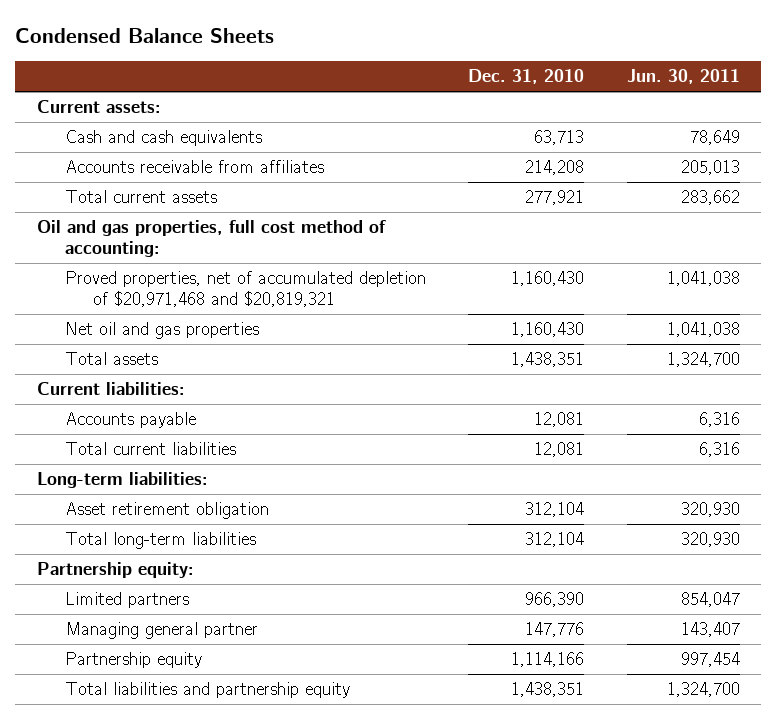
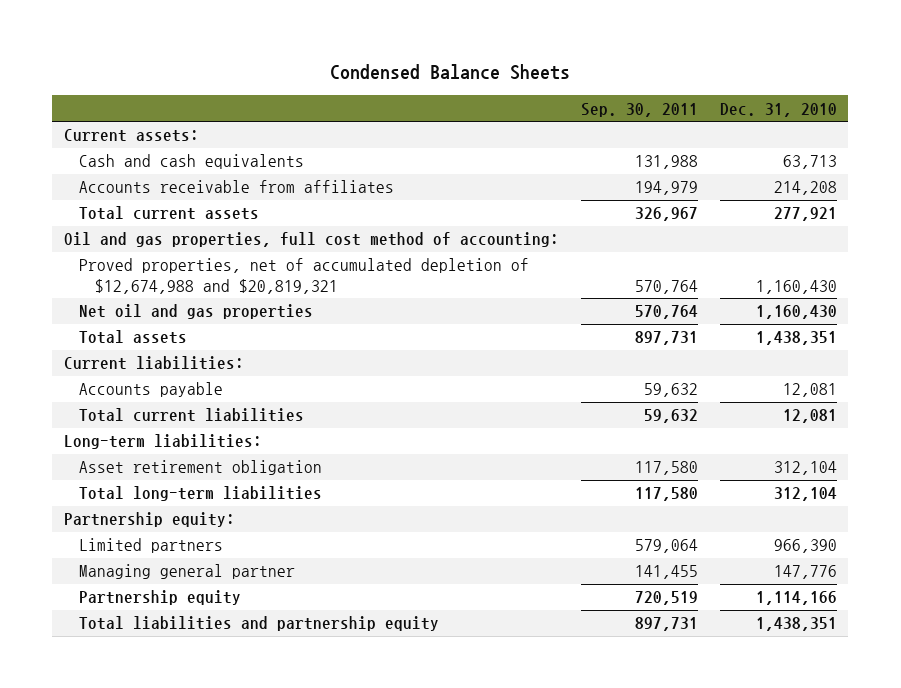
- | Dec. 31, 2010 | Jun. 30, 2011
+ | Sep. 30, 2011 | Dec. 31, 2010
- Proved properties, net of accumulated depletion of $20,971,468 and $20,819,321 | 1,160,430 | 1,041,038
+ Proved properties, net of accumulated depletion of $12,674,988 and $20,819,321 | 570,764 | 1,160,430

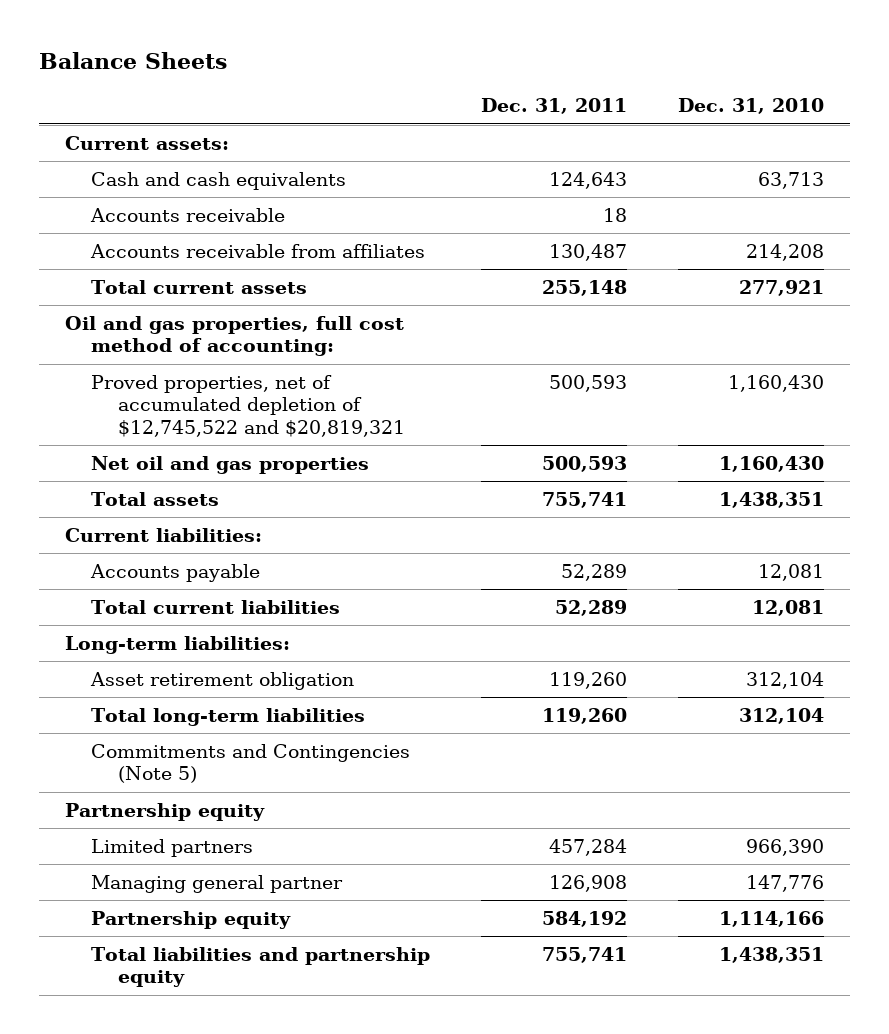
- Condensed Balance Sheets
+ Balance Sheets
- | Sep. 30, 2011 | Dec. 31, 2010
+ | Dec. 31, 2011 | Dec. 31, 2010
+ Accounts receivable | 18 |
- Proved properties, net of accumulated depletion of $12,674,988 and $20,819,321 | 570,764 | 1,160,430
+ Proved properties, net of accumulated depletion of $12,745,522 and $20,819,321 | 500,593 | 1,160,430
- Partnership equity:
+ Commitments and Contingencies (Note 5)
+ Partnership equity

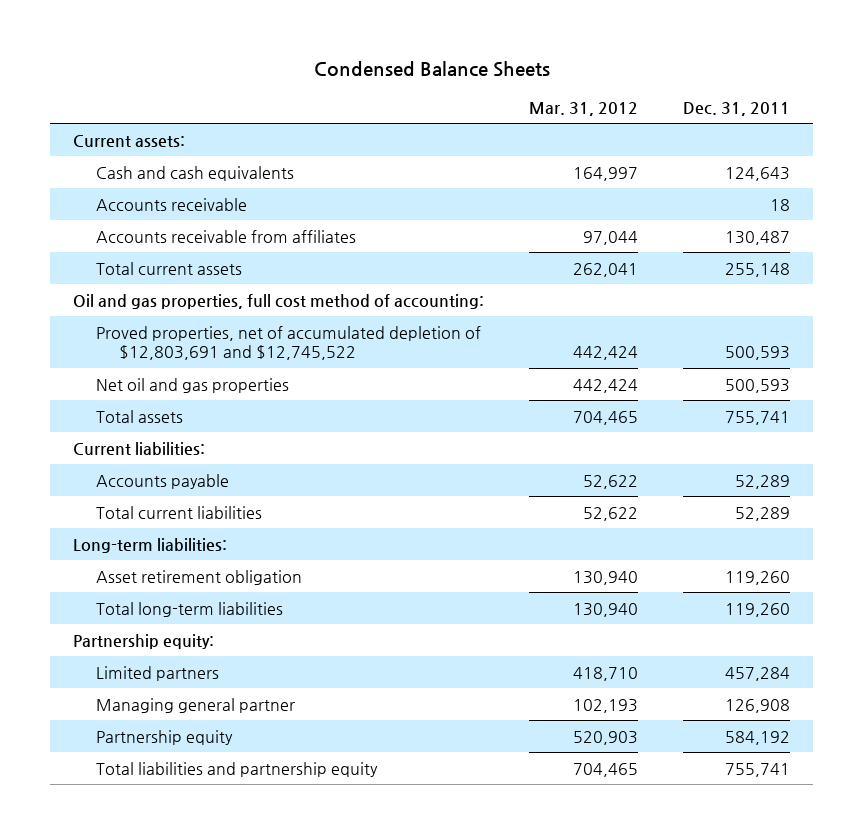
- Balance Sheets
+ Condensed Balance Sheets
- | Dec. 31, 2011 | Dec. 31, 2010
+ | Mar. 31, 2012 | Dec. 31, 2011
- Proved properties, net of accumulated depletion of $12,745,522 and $20,819,321 | 500,593 | 1,160,430
+ Proved properties, net of accumulated depletion of $12,803,691 and $12,745,522 | 442,424 | 500,593
- Commitments and Contingencies (Note 5)
- Partnership equity
+ Partnership equity:

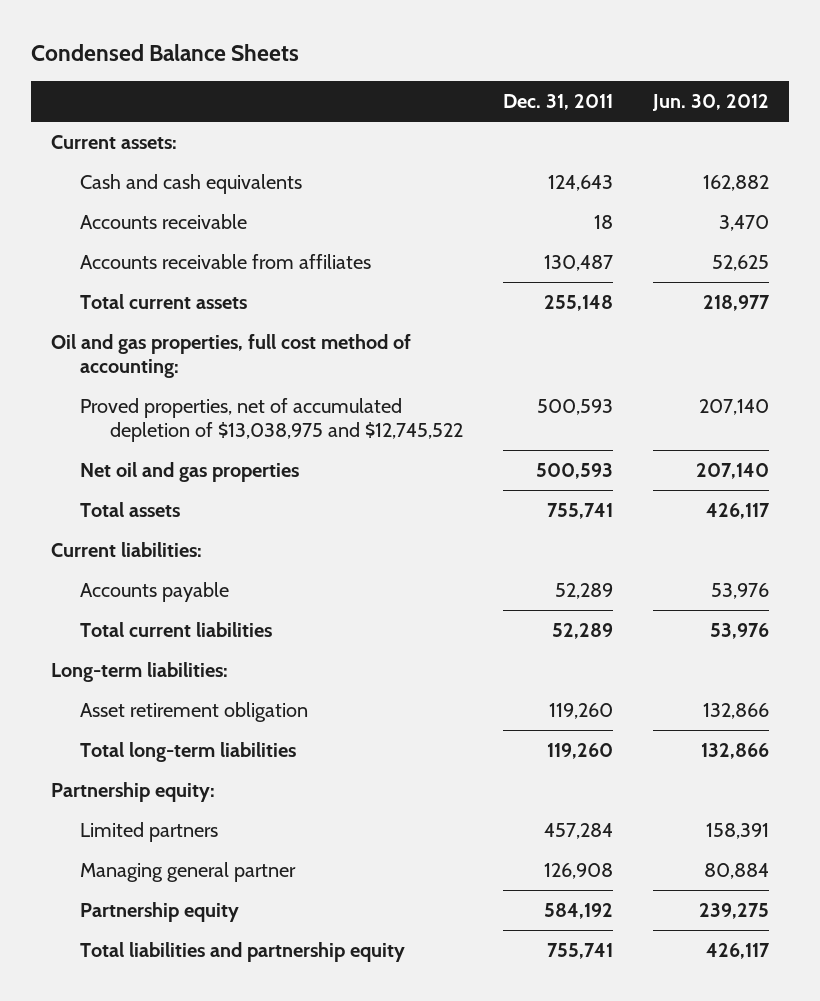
- | Mar. 31, 2012 | Dec. 31, 2011
+ | Dec. 31, 2011 | Jun. 30, 2012
- Proved properties, net of accumulated depletion of $12,803,691 and $12,745,522 | 442,424 | 500,593
+ Proved properties, net of accumulated depletion of $13,038,975 and $12,745,522 | 500,593 | 207,140

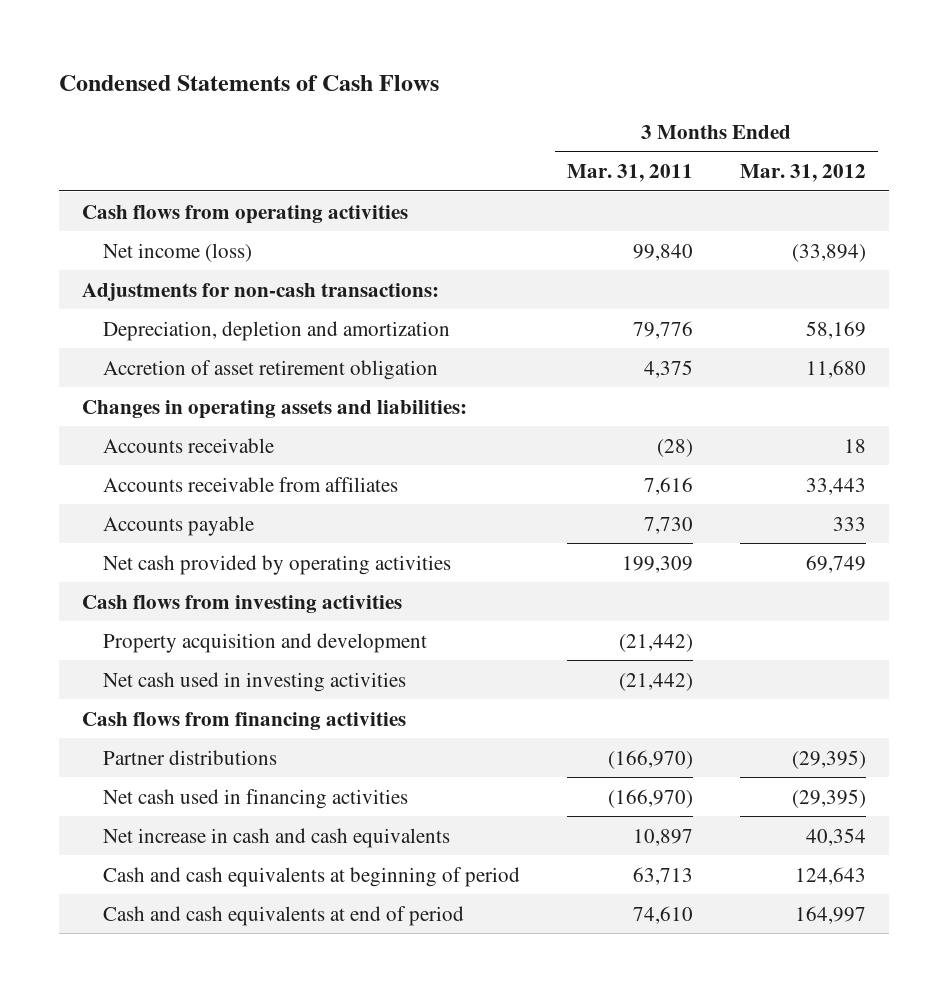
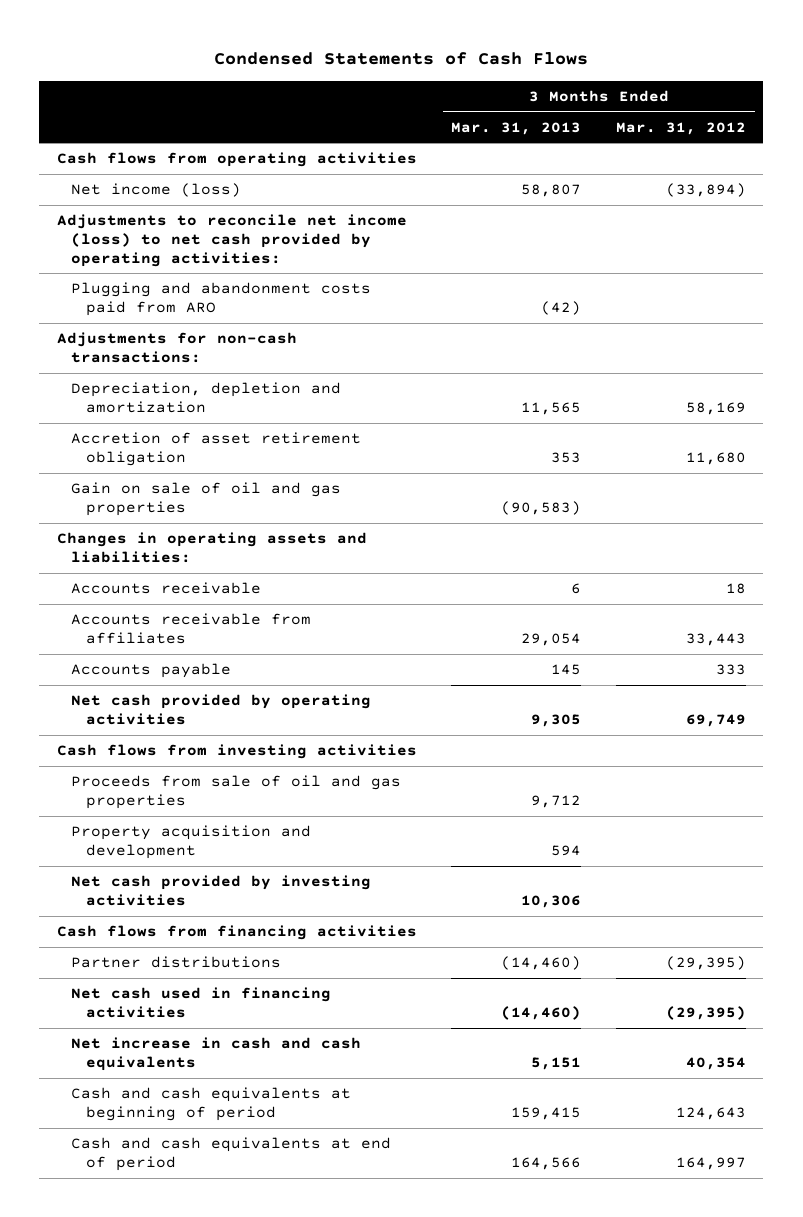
- | 3 Months Ended Mar. 31, 2011 | 3 Months Ended Mar. 31, 2012
+ | 3 Months Ended Mar. 31, 2013 | 3 Months Ended Mar. 31, 2012
+ Adjustments to reconcile net income (loss) to net cash provided by operating activities:
+ Plugging and abandonment costs paid from ARO | (42) |
+ Gain on sale of oil and gas properties | (90,583) |
+ Proceeds from sale of oil and gas properties | 9,712 |
- Net cash used in investing activities | (21,442) |
+ Net cash provided by investing activities | 10,306 |

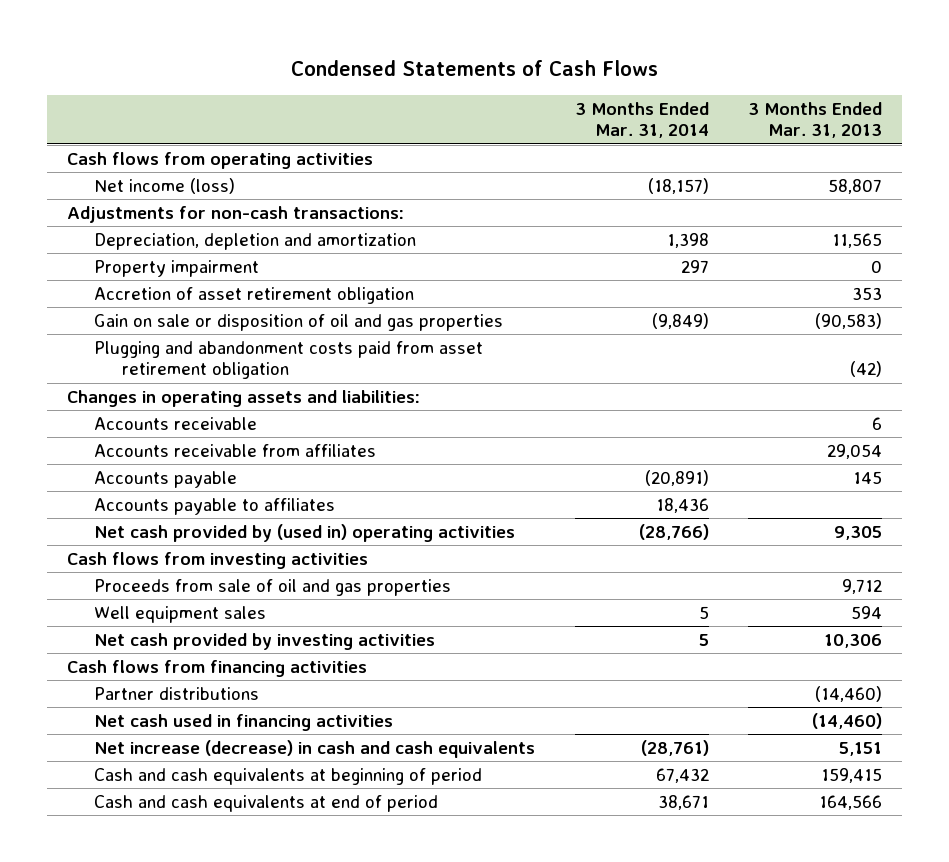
- | 3 Months Ended Mar. 31, 2013 | 3 Months Ended Mar. 31, 2012
+ | 3 Months Ended Mar. 31, 2014 | 3 Months Ended Mar. 31, 2013
- Adjustments to reconcile net income (loss) to net cash provided by operating activities:
- Plugging and abandonment costs paid from ARO | (42) |
+ Property impairment | 297 | 0
- Gain on sale of oil and gas properties | (90,583) |
+ Gain on sale or disposition of oil and gas properties | (9,849) | (90,583)
+ Plugging and abandonment costs paid from asset retirement obligation | | (42)
- Net cash provided by operating activities | 9,305 | 69,749
+ Accounts payable to affiliates | 18,436 |
+ Net cash provided by (used in) operating activities | (28,766) | 9,305
- Property acquisition and development | 594 |
+ Well equipment sales | 5 | 594
- Net increase in cash and cash equivalents | 5,151 | 40,354
+ Net increase (decrease) in cash and cash equivalents | (28,761) | 5,151

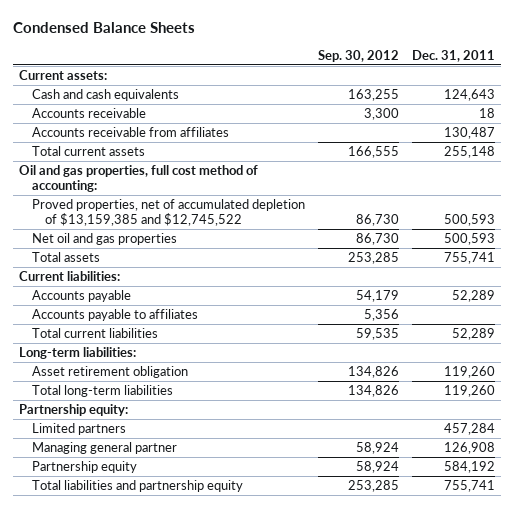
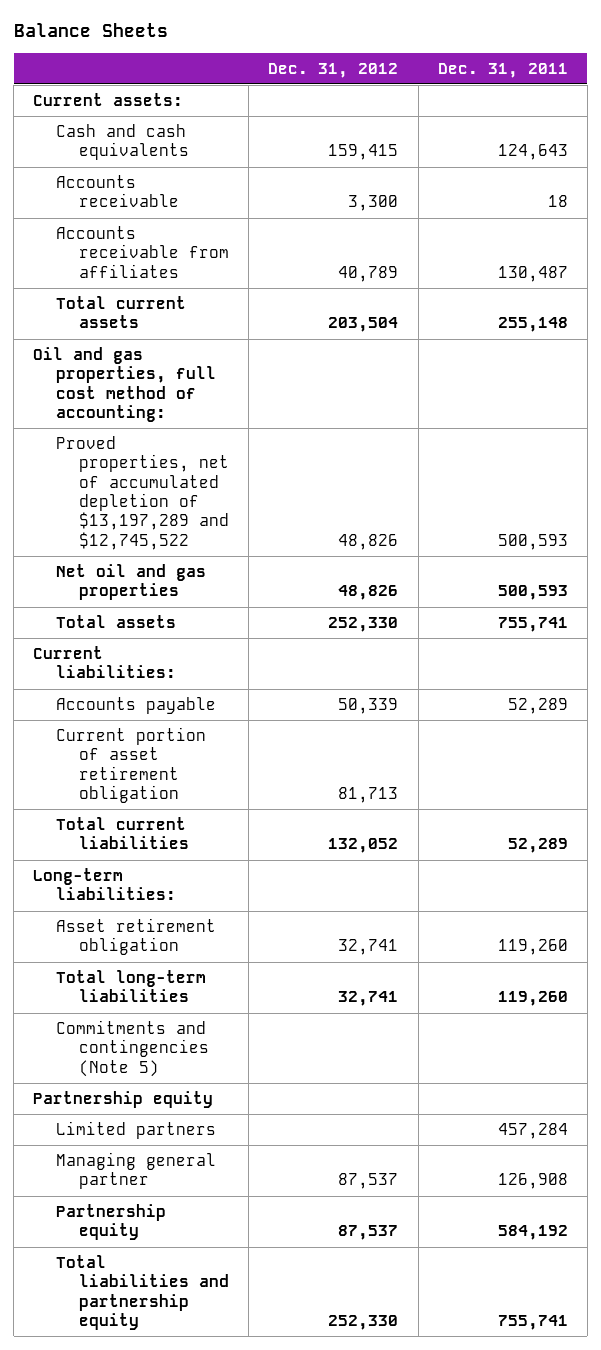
- Condensed Balance Sheets
+ Balance Sheets
- | Sep. 30, 2012 | Dec. 31, 2011
+ | Dec. 31, 2012 | Dec. 31, 2011
- Proved properties, net of accumulated depletion of $13,159,385 and $12,745,522 | 86,730 | 500,593
+ Proved properties, net of accumulated depletion of $13,197,289 and $12,745,522 | 48,826 | 500,593
- Accounts payable to affiliates | 5,356 |
+ Current portion of asset retirement obligation | 81,713 |
- Partnership equity:
+ Commitments and contingencies (Note 5)
+ Partnership equity

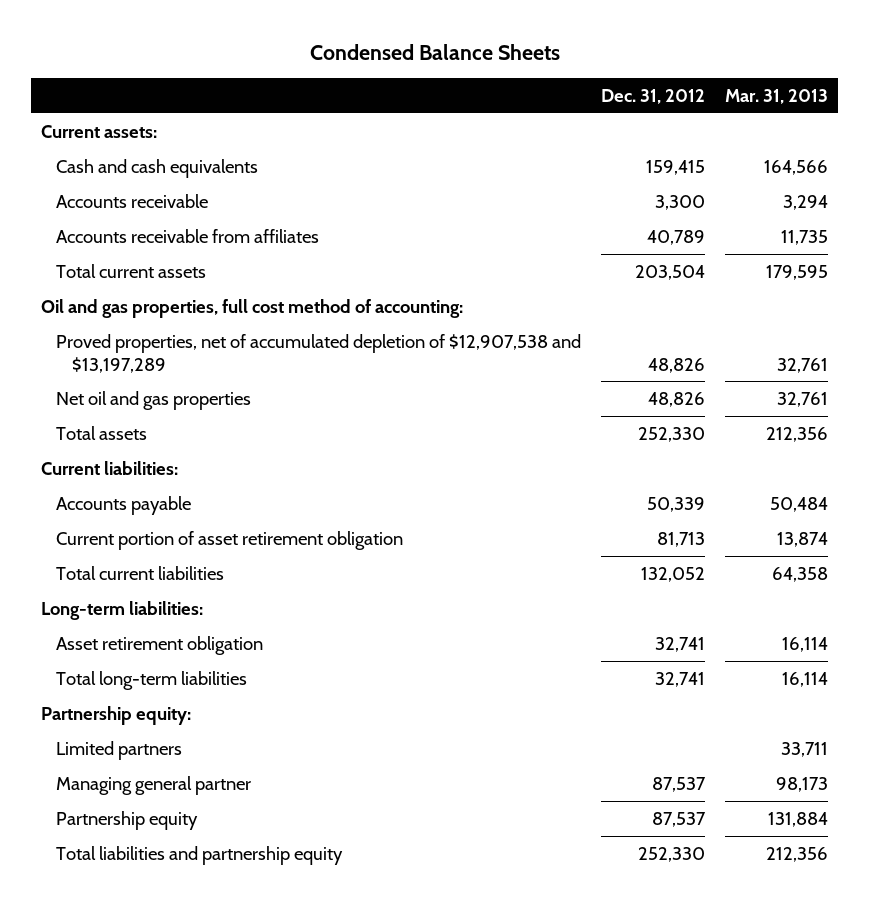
- Balance Sheets
+ Condensed Balance Sheets
- | Dec. 31, 2012 | Dec. 31, 2011
+ | Dec. 31, 2012 | Mar. 31, 2013
- Proved properties, net of accumulated depletion of $13,197,289 and $12,745,522 | 48,826 | 500,593
+ Proved properties, net of accumulated depletion of $12,907,538 and $13,197,289 | 48,826 | 32,761
- Commitments and contingencies (Note 5)
- Partnership equity
+ Partnership equity:

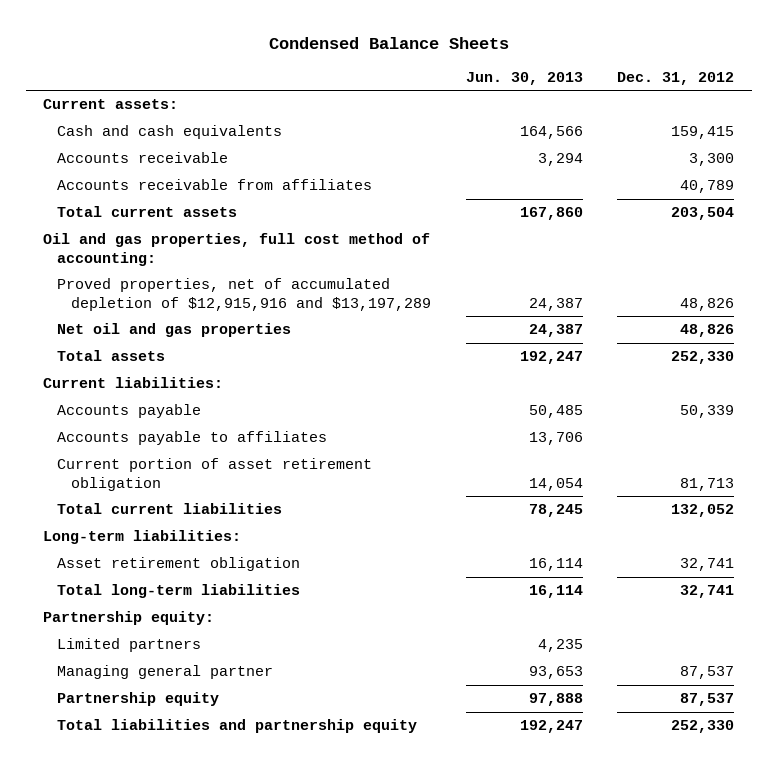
- | Dec. 31, 2012 | Mar. 31, 2013
+ | Jun. 30, 2013 | Dec. 31, 2012
- Proved properties, net of accumulated depletion of $12,907,538 and $13,197,289 | 48,826 | 32,761
+ Proved properties, net of accumulated depletion of $12,915,916 and $13,197,289 | 24,387 | 48,826
+ Accounts payable to affiliates | 13,706 |

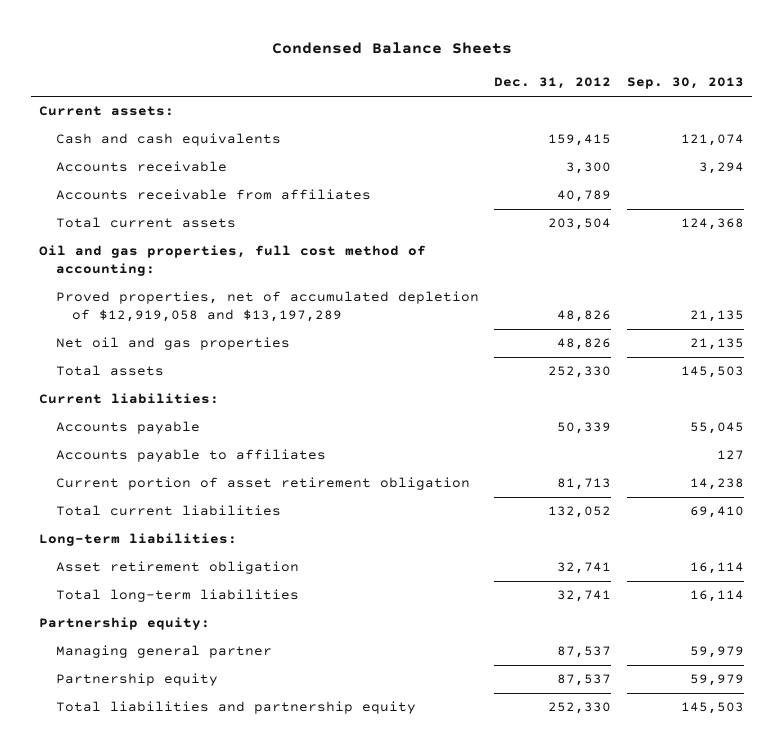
- | Jun. 30, 2013 | Dec. 31, 2012
+ | Dec. 31, 2012 | Sep. 30, 2013
- Proved properties, net of accumulated depletion of $12,915,916 and $13,197,289 | 24,387 | 48,826
+ Proved properties, net of accumulated depletion of $12,919,058 and $13,197,289 | 48,826 | 21,135
- Limited partners | 4,235 |

